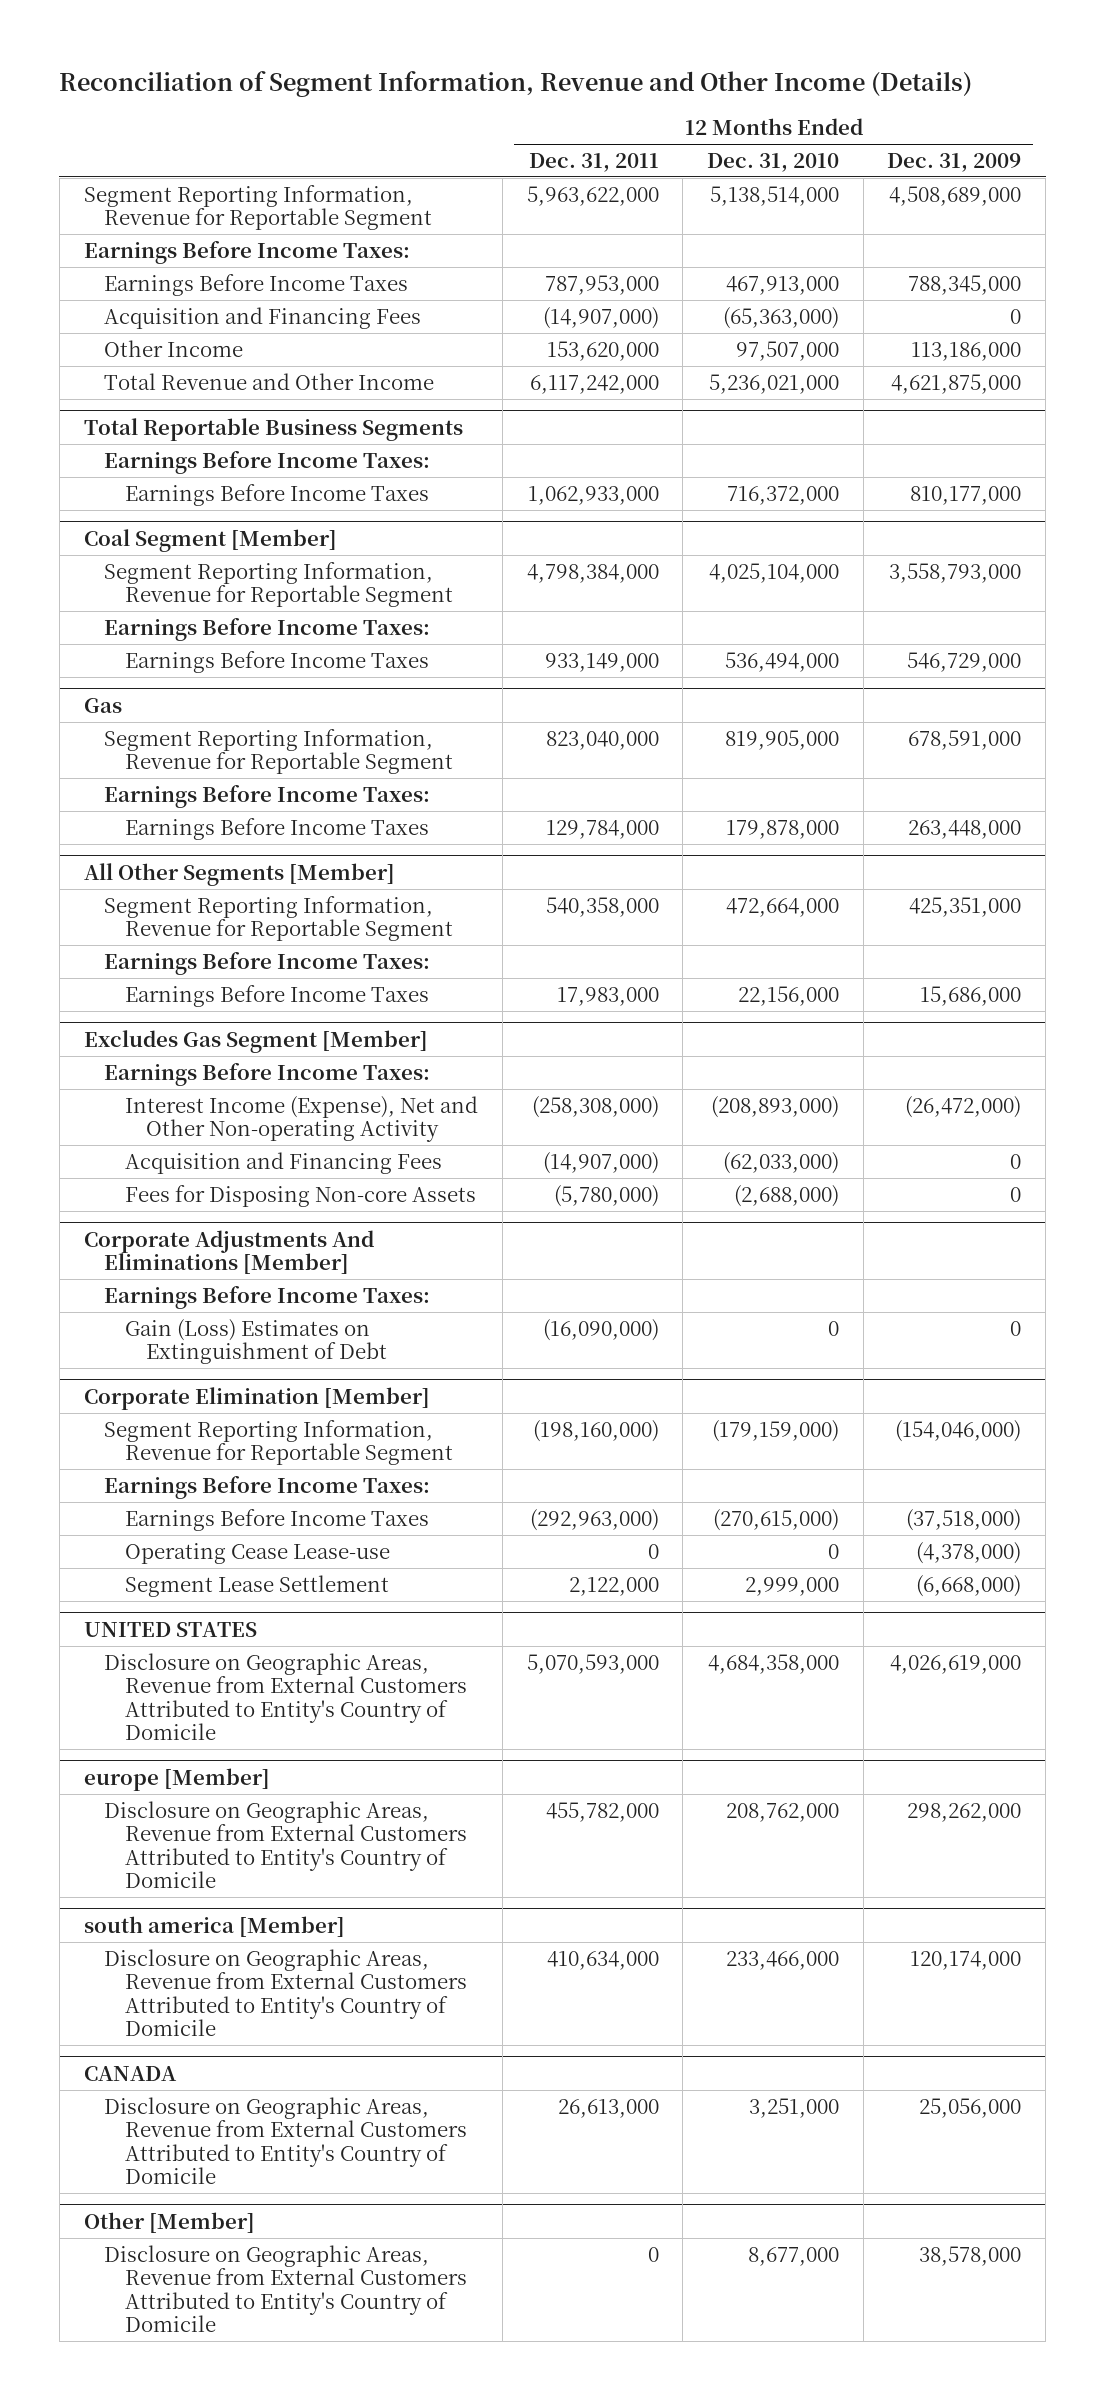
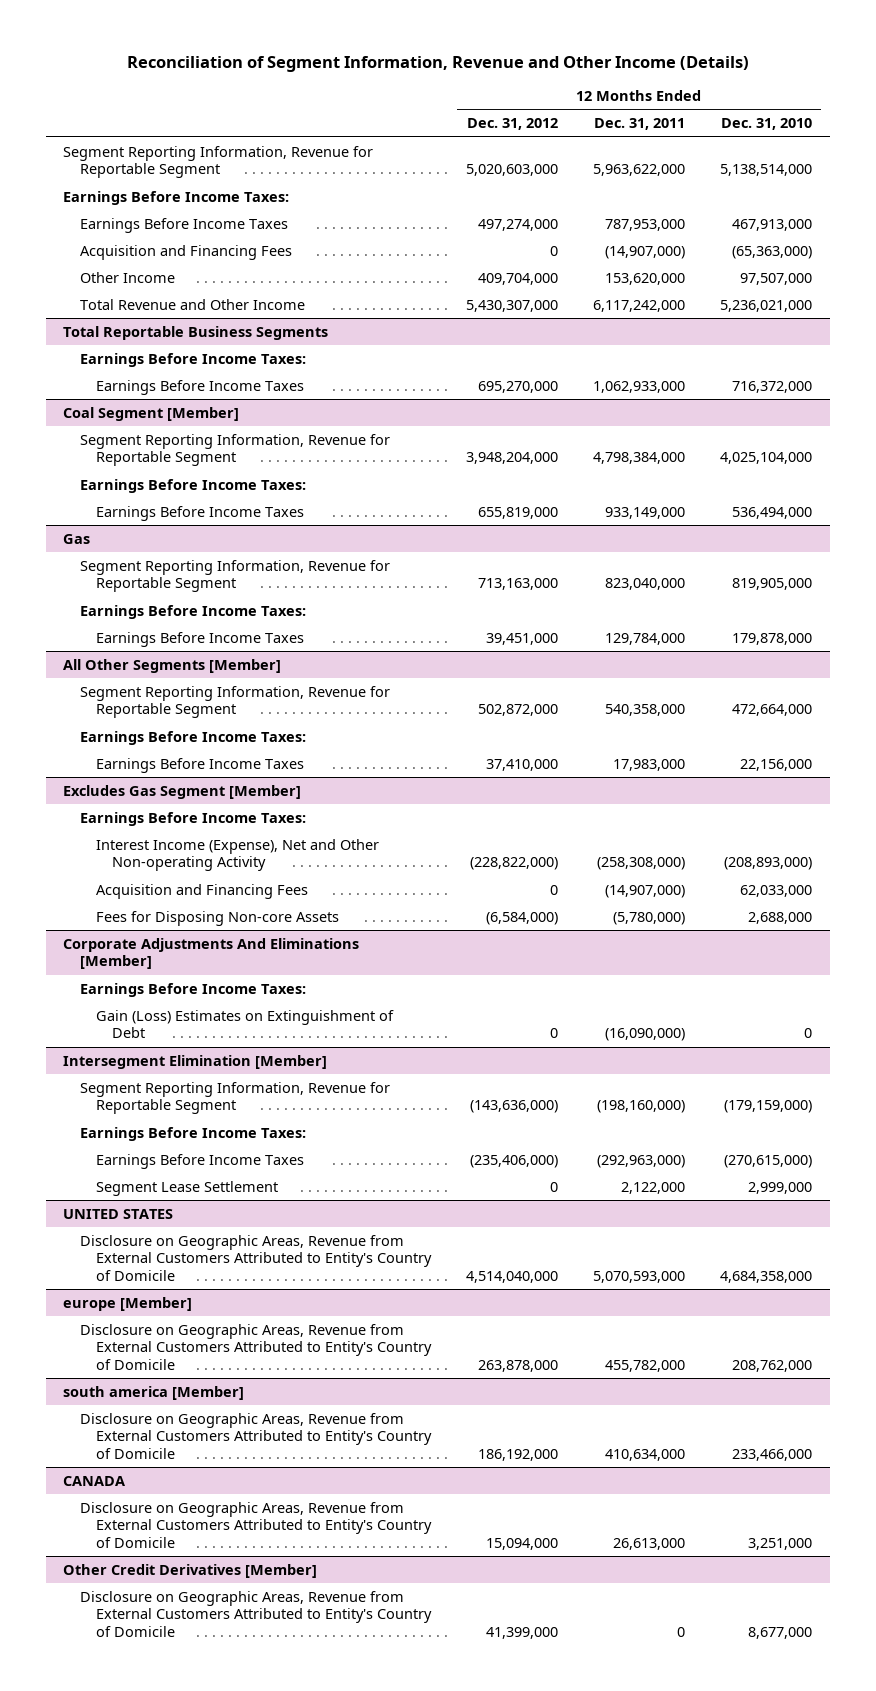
- | 12 Months Ended Dec. 31, 2011 | 12 Months Ended Dec. 31, 2010 | 12 Months Ended Dec. 31, 2009
+ | 12 Months Ended Dec. 31, 2012 | 12 Months Ended Dec. 31, 2011 | 12 Months Ended Dec. 31, 2010
@ Excludes Gas Segment [Member]
- Acquisition and Financing Fees | (14,907,000) | (62,033,000) | 0
- Fees for Disposing Non-core Assets | (5,780,000) | (2,688,000) | 0
+ Acquisition and Financing Fees | 0 | (14,907,000) | 62,033,000
+ Fees for Disposing Non-core Assets | (6,584,000) | (5,780,000) | 2,688,000
- Corporate Elimination [Member]
+ Intersegment Elimination [Member]
- Operating Cease Lease-use | 0 | 0 | (4,378,000)
- Other [Member]
+ Other Credit Derivatives [Member]

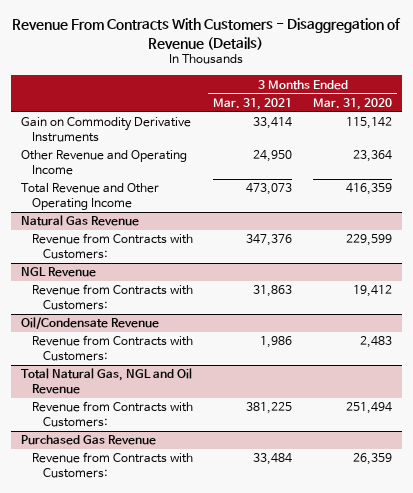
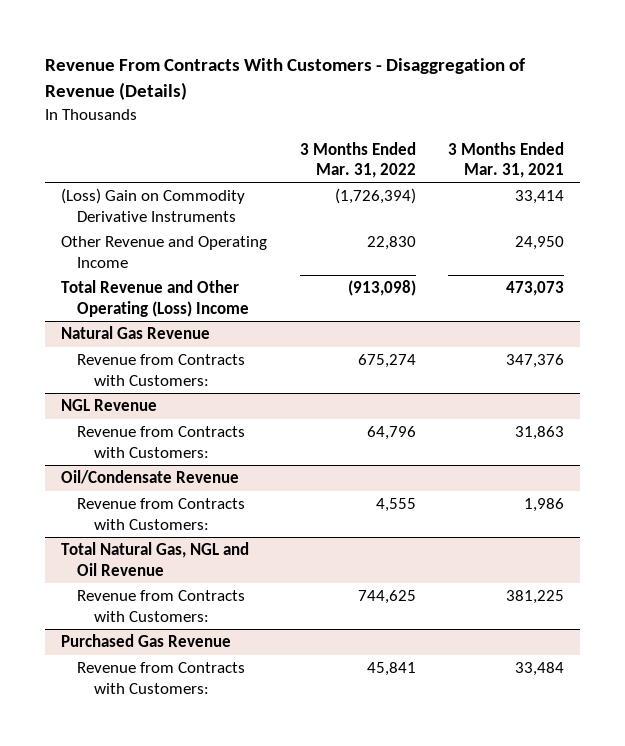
- | 3 Months Ended Mar. 31, 2021 | 3 Months Ended Mar. 31, 2020
+ | 3 Months Ended Mar. 31, 2022 | 3 Months Ended Mar. 31, 2021
- Gain on Commodity Derivative Instruments | 33,414 | 115,142
+ (Loss) Gain on Commodity Derivative Instruments | (1,726,394) | 33,414
- Total Revenue and Other Operating Income | 473,073 | 416,359
+ Total Revenue and Other Operating (Loss) Income | (913,098) | 473,073

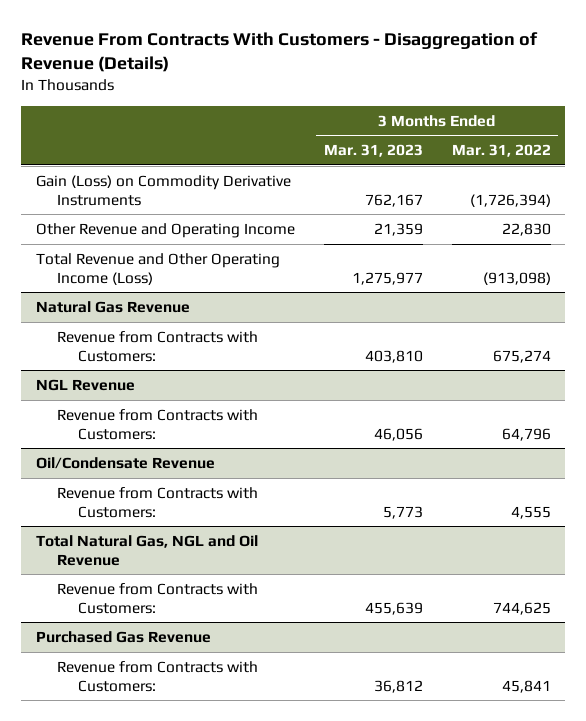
- | 3 Months Ended Mar. 31, 2022 | 3 Months Ended Mar. 31, 2021
+ | 3 Months Ended Mar. 31, 2023 | 3 Months Ended Mar. 31, 2022
- (Loss) Gain on Commodity Derivative Instruments | (1,726,394) | 33,414
+ Gain (Loss) on Commodity Derivative Instruments | 762,167 | (1,726,394)
- Total Revenue and Other Operating (Loss) Income | (913,098) | 473,073
+ Total Revenue and Other Operating Income (Loss) | 1,275,977 | (913,098)

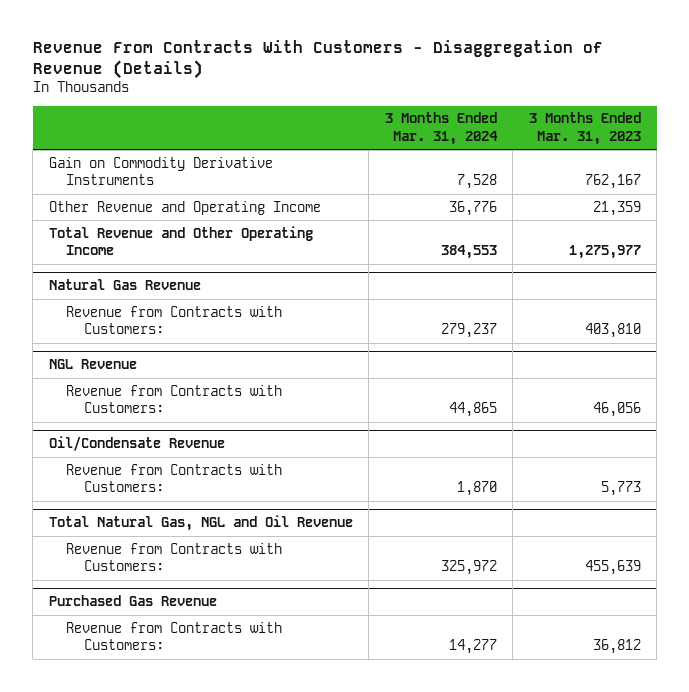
- | 3 Months Ended Mar. 31, 2023 | 3 Months Ended Mar. 31, 2022
+ | 3 Months Ended Mar. 31, 2024 | 3 Months Ended Mar. 31, 2023
- Gain (Loss) on Commodity Derivative Instruments | 762,167 | (1,726,394)
+ Gain on Commodity Derivative Instruments | 7,528 | 762,167
- Total Revenue and Other Operating Income (Loss) | 1,275,977 | (913,098)
+ Total Revenue and Other Operating Income | 384,553 | 1,275,977

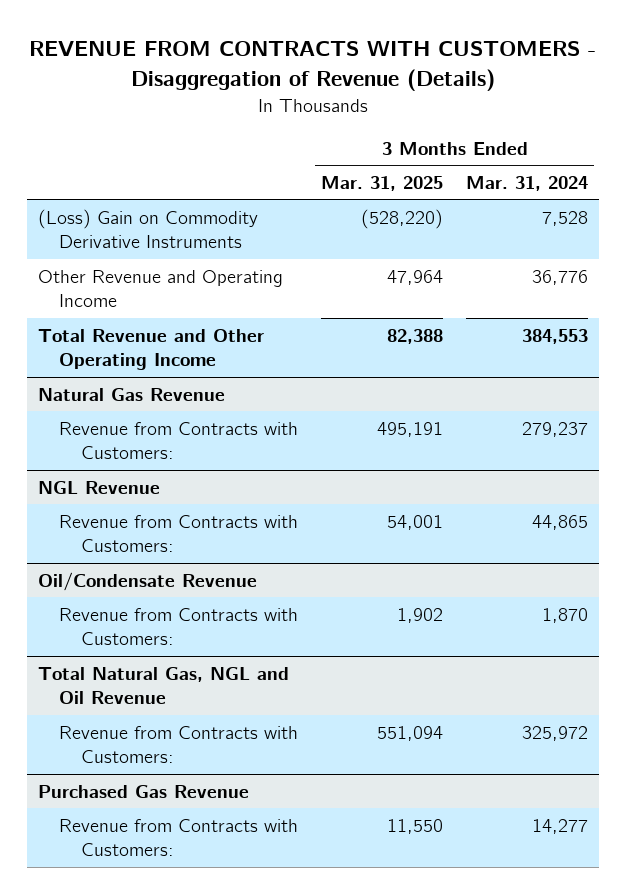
- Revenue From Contracts With Customers - Disaggregation of Revenue (Details)
+ REVENUE FROM CONTRACTS WITH CUSTOMERS - Disaggregation of Revenue (Details)
- | 3 Months Ended Mar. 31, 2024 | 3 Months Ended Mar. 31, 2023
+ | 3 Months Ended Mar. 31, 2025 | 3 Months Ended Mar. 31, 2024
- Gain on Commodity Derivative Instruments | 7,528 | 762,167
+ (Loss) Gain on Commodity Derivative Instruments | (528,220) | 7,528

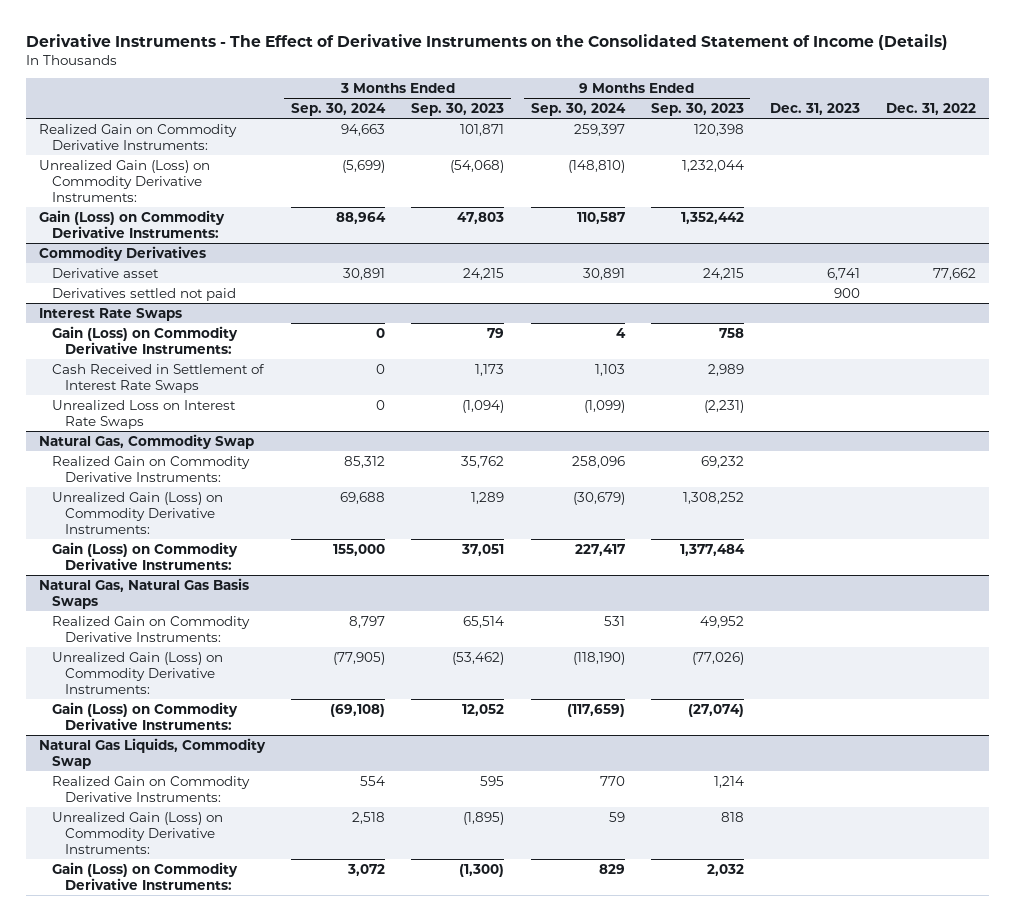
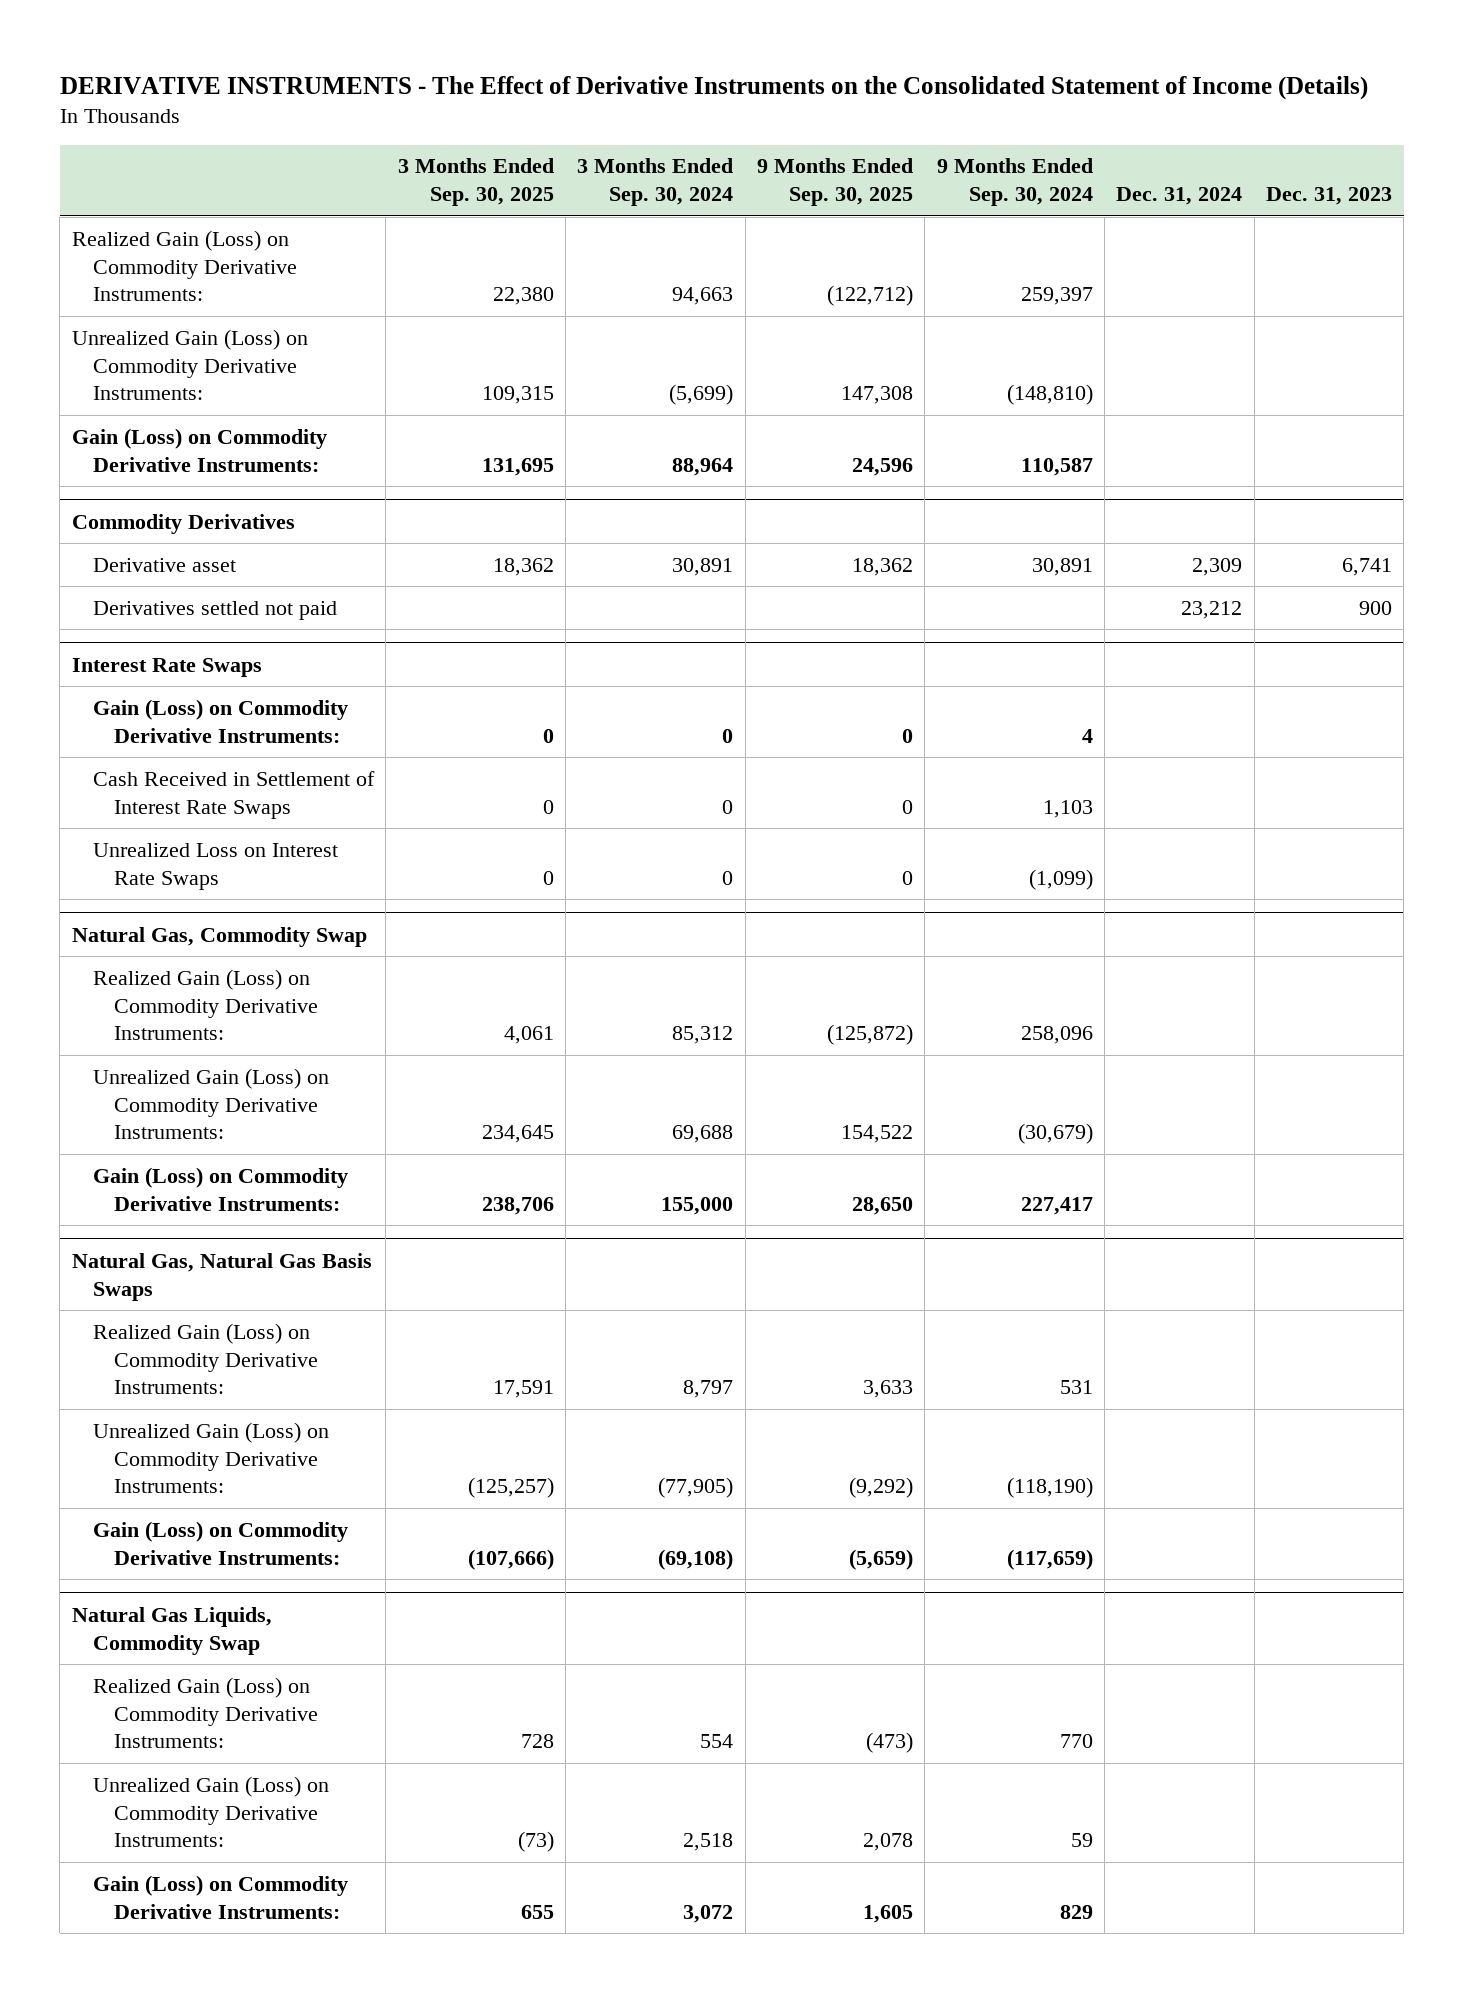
- Derivative Instruments - The Effect of Derivative Instruments on the Consolidated Statement of Income (Details)
+ DERIVATIVE INSTRUMENTS - The Effect of Derivative Instruments on the Consolidated Statement of Income (Details)
- | 3 Months Ended Sep. 30, 2024 | 3 Months Ended Sep. 30, 2023 | 9 Months Ended Sep. 30, 2024 | 9 Months Ended Sep. 30, 2023 | Dec. 31, 2023 | Dec. 31, 2022
+ | 3 Months Ended Sep. 30, 2025 | 3 Months Ended Sep. 30, 2024 | 9 Months Ended Sep. 30, 2025 | 9 Months Ended Sep. 30, 2024 | Dec. 31, 2024 | Dec. 31, 2023
- Realized Gain on Commodity Derivative Instruments: | 94,663 | 101,871 | 259,397 | 120,398 | |
+ Realized Gain (Loss) on Commodity Derivative Instruments: | 22,380 | 94,663 | (122,712) | 259,397 | |
@ Natural Gas, Commodity Swap
- Realized Gain on Commodity Derivative Instruments: | 85,312 | 35,762 | 258,096 | 69,232 | |
+ Realized Gain (Loss) on Commodity Derivative Instruments: | 4,061 | 85,312 | (125,872) | 258,096 | |
@ Natural Gas, Natural Gas Basis Swaps
- Realized Gain on Commodity Derivative Instruments: | 8,797 | 65,514 | 531 | 49,952 | |
+ Realized Gain (Loss) on Commodity Derivative Instruments: | 17,591 | 8,797 | 3,633 | 531 | |
@ Natural Gas Liquids, Commodity Swap
- Realized Gain on Commodity Derivative Instruments: | 554 | 595 | 770 | 1,214 | |
+ Realized Gain (Loss) on Commodity Derivative Instruments: | 728 | 554 | (473) | 770 | |

